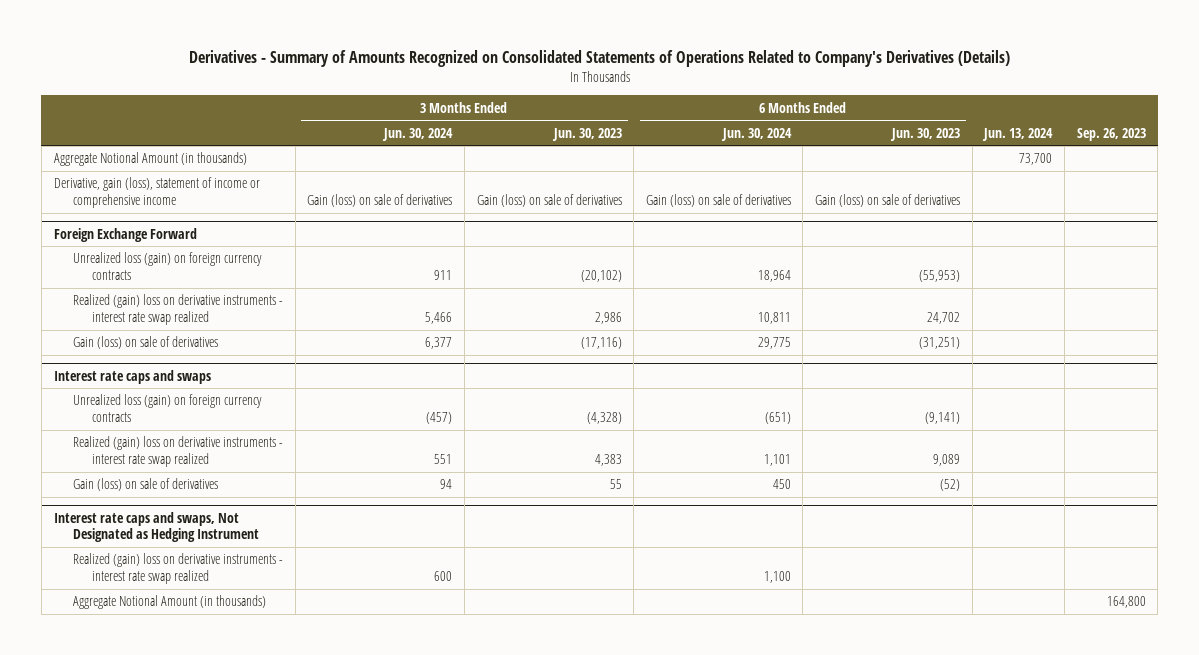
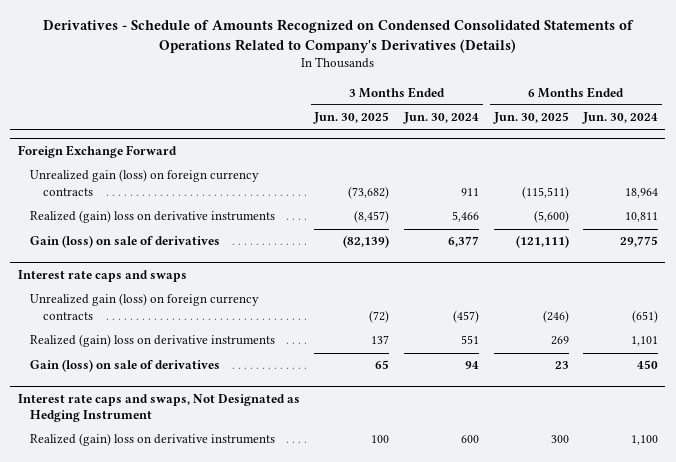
- Derivatives - Summary of Amounts Recognized on Consolidated Statements of Operations Related to Company's Derivatives (Details)
+ Derivatives - Schedule of Amounts Recognized on Condensed Consolidated Statements of Operations Related to Company's Derivatives (Details)
- | 3 Months Ended Jun. 30, 2024 | 3 Months Ended Jun. 30, 2023 | 6 Months Ended Jun. 30, 2024 | 6 Months Ended Jun. 30, 2023 | Jun. 13, 2024 | Sep. 26, 2023
+ | 3 Months Ended Jun. 30, 2025 | 3 Months Ended Jun. 30, 2024 | 6 Months Ended Jun. 30, 2025 | 6 Months Ended Jun. 30, 2024
- Aggregate Notional Amount (in thousands) | | | | | 73,700 |
- Derivative, gain (loss), statement of income or comprehensive income | Gain (loss) on sale of derivatives | Gain (loss) on sale of derivatives | Gain (loss) on sale of derivatives | Gain (loss) on sale of derivatives | |
@ Foreign Exchange Forward
- Unrealized loss (gain) on foreign currency contracts | 911 | (20,102) | 18,964 | (55,953) | |
- Realized (gain) loss on derivative instruments - interest rate swap realized | 5,466 | 2,986 | 10,811 | 24,702 | |
+ Unrealized gain (loss) on foreign currency contracts | (73,682) | 911 | (115,511) | 18,964
+ Realized (gain) loss on derivative instruments | (8,457) | 5,466 | (5,600) | 10,811
@ Interest rate caps and swaps
- Unrealized loss (gain) on foreign currency contracts | (457) | (4,328) | (651) | (9,141) | |
- Realized (gain) loss on derivative instruments - interest rate swap realized | 551 | 4,383 | 1,101 | 9,089 | |
+ Unrealized gain (loss) on foreign currency contracts | (72) | (457) | (246) | (651)
+ Realized (gain) loss on derivative instruments | 137 | 551 | 269 | 1,101
@ Interest rate caps and swaps, Not Designated as Hedging Instrument
- Realized (gain) loss on derivative instruments - interest rate swap realized | 600 | | 1,100 | | |
- Aggregate Notional Amount (in thousands) | | | | | | 164,800
+ Realized (gain) loss on derivative instruments | 100 | 600 | 300 | 1,100

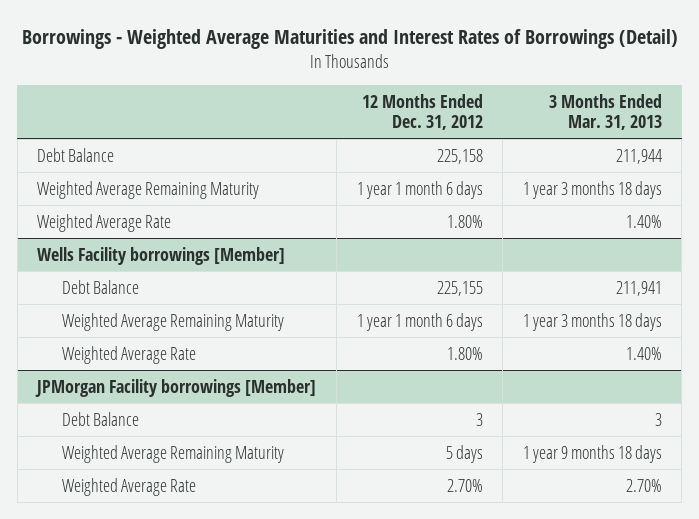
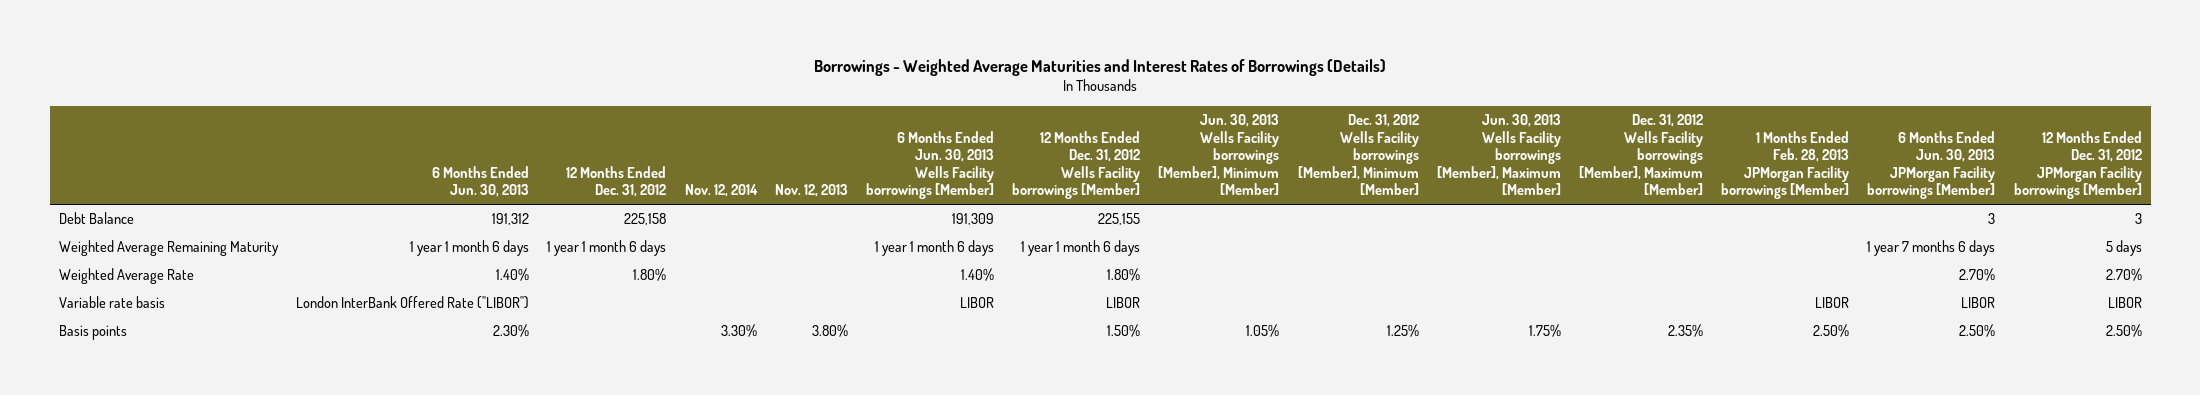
- Borrowings - Weighted Average Maturities and Interest Rates of Borrowings (Detail)
+ Borrowings - Weighted Average Maturities and Interest Rates of Borrowings (Details)
- | 12 Months Ended Dec. 31, 2012 | 3 Months Ended Mar. 31, 2013
+ | 6 Months Ended Jun. 30, 2013 | 12 Months Ended Dec. 31, 2012 | Nov. 12, 2014 | Nov. 12, 2013 | 6 Months Ended Jun. 30, 2013 Wells Facility borrowings [Member] | 12 Months Ended Dec. 31, 2012 Wells Facility borrowings [Member] | Jun. 30, 2013 Wells Facility borrowings [Member], Minimum [Member] | Dec. 31, 2012 Wells Facility borrowings [Member], Minimum [Member] | Jun. 30, 2013 Wells Facility borrowings [Member], Maximum [Member] | Dec. 31, 2012 Wells Facility borrowings [Member], Maximum [Member] | 1 Months Ended Feb. 28, 2013 JPMorgan Facility borrowings [Member] | 6 Months Ended Jun. 30, 2013 JPMorgan Facility borrowings [Member] | 12 Months Ended Dec. 31, 2012 JPMorgan Facility borrowings [Member]
- Wells Facility borrowings [Member]
- Debt Balance | 225,155 | 211,941
- Weighted Average Remaining Maturity | 1 year 1 month 6 days | 1 year 3 months 18 days
- Weighted Average Rate | 1.80% | 1.40%
- JPMorgan Facility borrowings [Member]
- Debt Balance | 3 | 3
- Weighted Average Remaining Maturity | 5 days | 1 year 9 months 18 days
- Weighted Average Rate | 2.70% | 2.70%
+ Variable rate basis | London InterBank Offered Rate ("LIBOR") | | | | LIBOR | LIBOR | | | | | LIBOR | LIBOR | LIBOR
+ Basis points | 2.30% | | 3.30% | 3.80% | | 1.50% | 1.05% | 1.25% | 1.75% | 2.35% | 2.50% | 2.50% | 2.50%

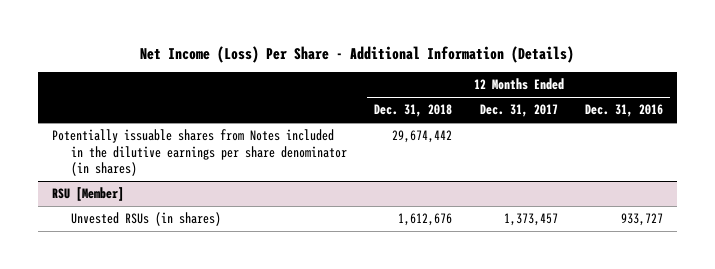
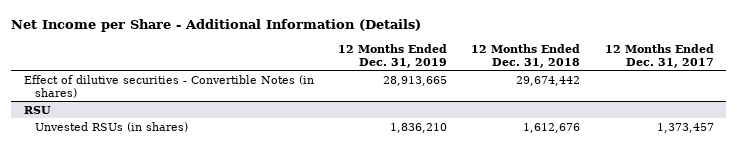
- Net Income (Loss) Per Share - Additional Information (Details)
+ Net Income per Share - Additional Information (Details)
- | 12 Months Ended Dec. 31, 2018 | 12 Months Ended Dec. 31, 2017 | 12 Months Ended Dec. 31, 2016
+ | 12 Months Ended Dec. 31, 2019 | 12 Months Ended Dec. 31, 2018 | 12 Months Ended Dec. 31, 2017
- Potentially issuable shares from Notes included in the dilutive earnings per share denominator (in shares) | 29,674,442 | |
- RSU [Member]
+ Effect of dilutive securities - Convertible Notes (in shares) | 28,913,665 | 29,674,442 |
+ RSU

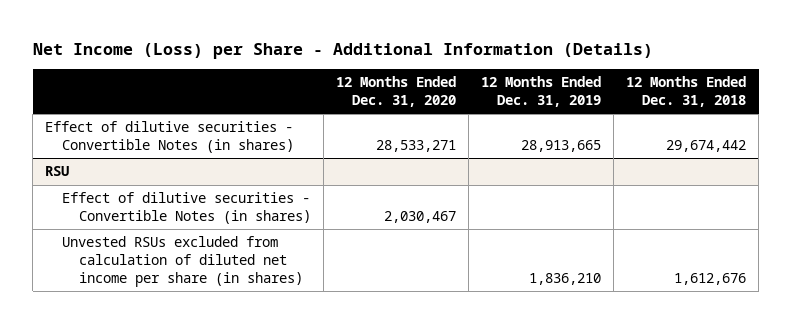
- Net Income per Share - Additional Information (Details)
+ Net Income (Loss) per Share - Additional Information (Details)
- | 12 Months Ended Dec. 31, 2019 | 12 Months Ended Dec. 31, 2018 | 12 Months Ended Dec. 31, 2017
+ | 12 Months Ended Dec. 31, 2020 | 12 Months Ended Dec. 31, 2019 | 12 Months Ended Dec. 31, 2018
@ RSU
- Unvested RSUs (in shares) | 1,836,210 | 1,612,676 | 1,373,457
+ Effect of dilutive securities - Convertible Notes (in shares) | 2,030,467 | |
+ Unvested RSUs excluded from calculation of diluted net income per share (in shares) | | 1,836,210 | 1,612,676

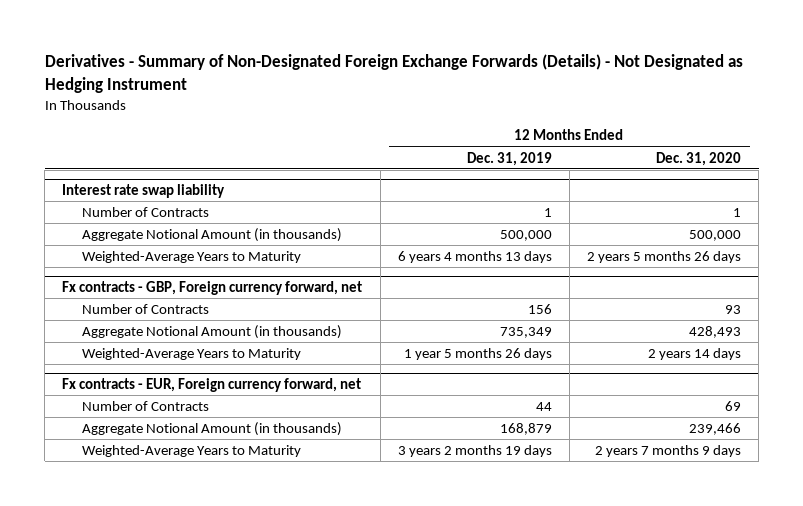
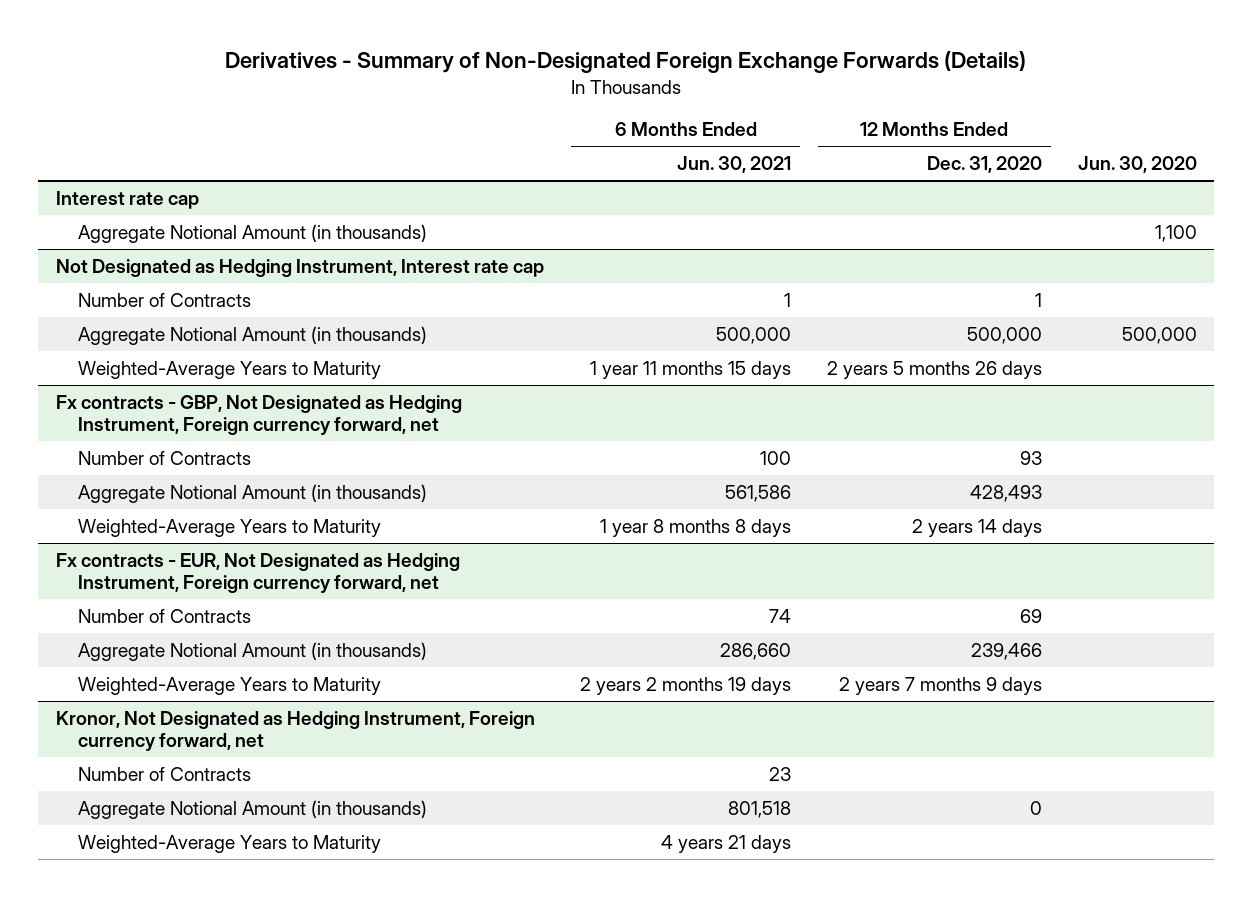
- Derivatives - Summary of Non-Designated Foreign Exchange Forwards (Details) - Not Designated as Hedging Instrument
+ Derivatives - Summary of Non-Designated Foreign Exchange Forwards (Details)
- | 12 Months Ended Dec. 31, 2019 | 12 Months Ended Dec. 31, 2020
+ | 6 Months Ended Jun. 30, 2021 | 12 Months Ended Dec. 31, 2020 | Jun. 30, 2020
- Interest rate swap liability
+ Interest rate cap
+ Aggregate Notional Amount (in thousands) | | | 1,100
+ Not Designated as Hedging Instrument, Interest rate cap
- Fx contracts - GBP, Foreign currency forward, net
+ Fx contracts - GBP, Not Designated as Hedging Instrument, Foreign currency forward, net
- Fx contracts - EUR, Foreign currency forward, net
+ Fx contracts - EUR, Not Designated as Hedging Instrument, Foreign currency forward, net
+ Kronor, Not Designated as Hedging Instrument, Foreign currency forward, net
+ Number of Contracts | 23 | |
+ Aggregate Notional Amount (in thousands) | 801,518 | 0 |
+ Weighted-Average Years to Maturity | 4 years 21 days | |

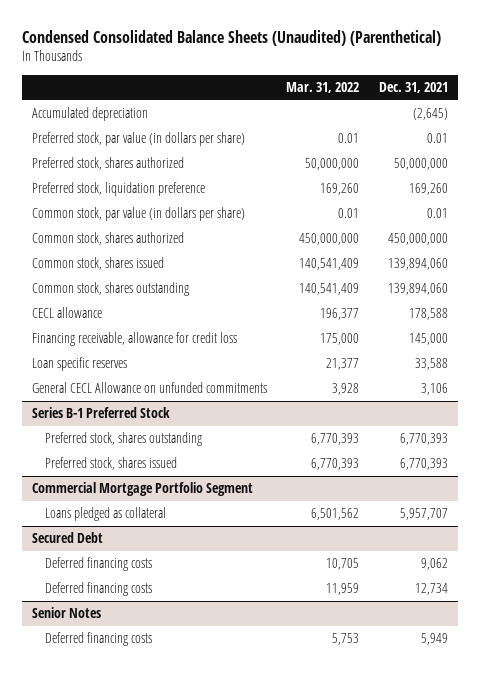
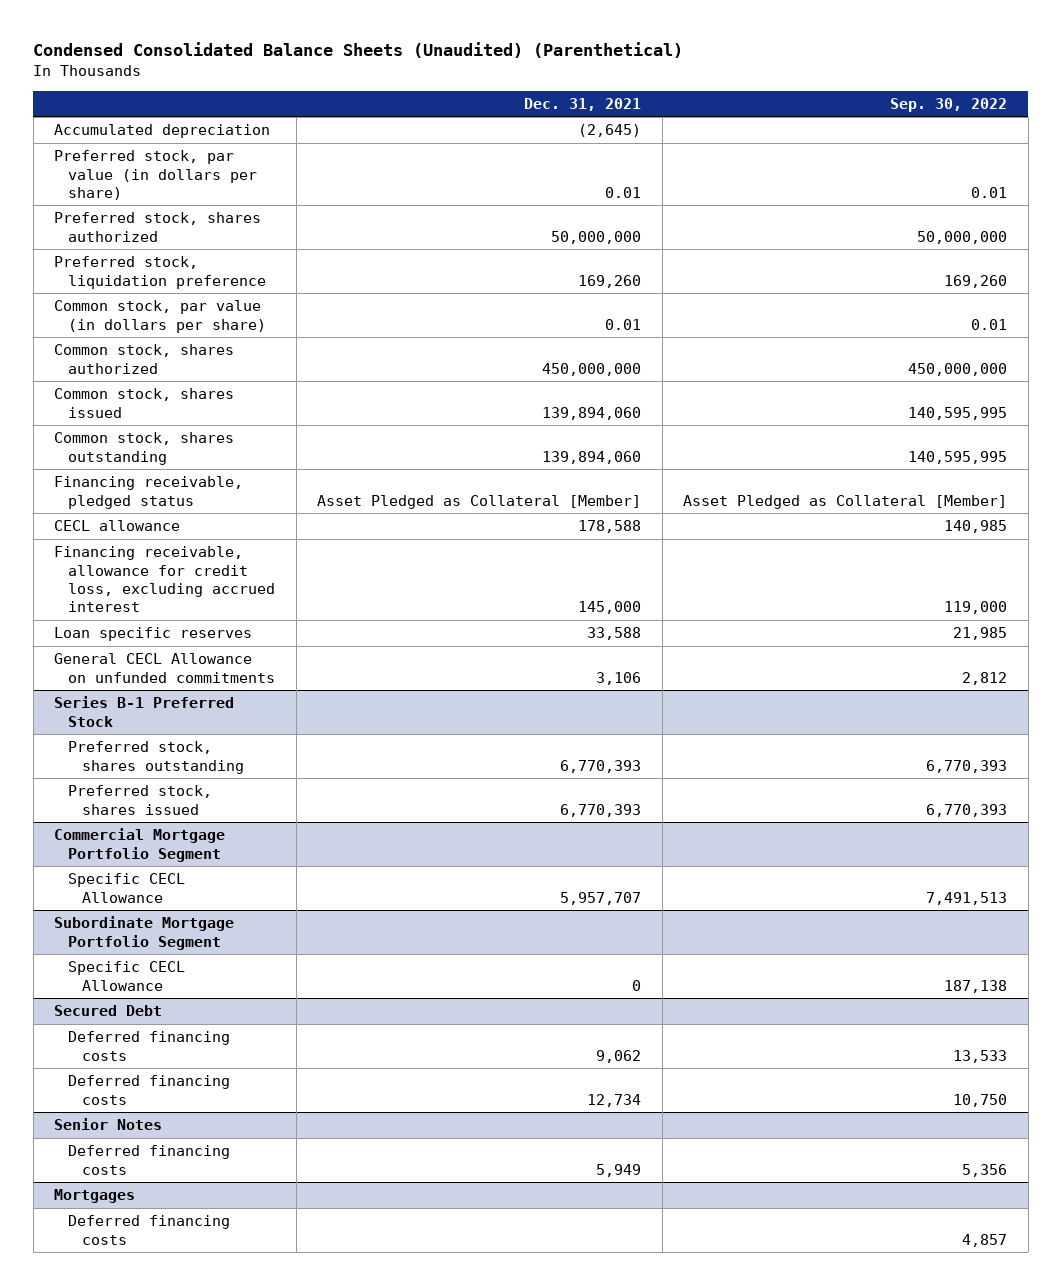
- | Mar. 31, 2022 | Dec. 31, 2021
+ | Dec. 31, 2021 | Sep. 30, 2022
+ Financing receivable, pledged status | Asset Pledged as Collateral [Member] | Asset Pledged as Collateral [Member]
- Financing receivable, allowance for credit loss | 175,000 | 145,000
+ Financing receivable, allowance for credit loss, excluding accrued interest | 145,000 | 119,000
@ Commercial Mortgage Portfolio Segment
- Loans pledged as collateral | 6,501,562 | 5,957,707
+ Specific CECL Allowance | 5,957,707 | 7,491,513
+ Subordinate Mortgage Portfolio Segment
+ Specific CECL Allowance | 0 | 187,138
+ Mortgages
+ Deferred financing costs | | 4,857

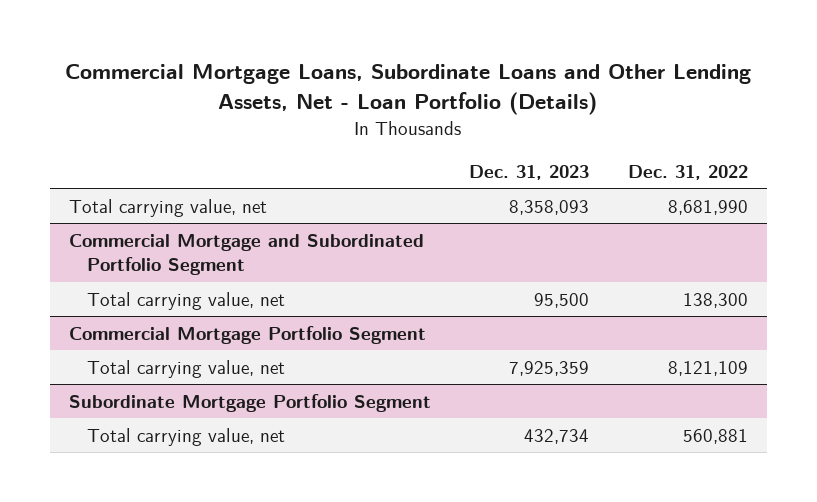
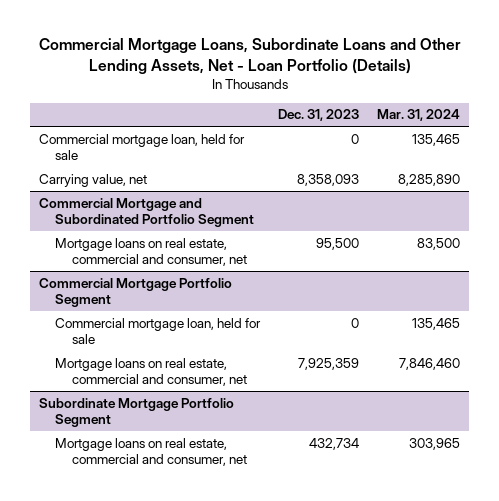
- | Dec. 31, 2023 | Dec. 31, 2022
+ | Dec. 31, 2023 | Mar. 31, 2024
- Total carrying value, net | 8,358,093 | 8,681,990
+ Commercial mortgage loan, held for sale | 0 | 135,465
+ Carrying value, net | 8,358,093 | 8,285,890
@ Commercial Mortgage and Subordinated Portfolio Segment
- Total carrying value, net | 95,500 | 138,300
+ Mortgage loans on real estate, commercial and consumer, net | 95,500 | 83,500
@ Commercial Mortgage Portfolio Segment
- Total carrying value, net | 7,925,359 | 8,121,109
+ Commercial mortgage loan, held for sale | 0 | 135,465
+ Mortgage loans on real estate, commercial and consumer, net | 7,925,359 | 7,846,460
@ Subordinate Mortgage Portfolio Segment
- Total carrying value, net | 432,734 | 560,881
+ Mortgage loans on real estate, commercial and consumer, net | 432,734 | 303,965

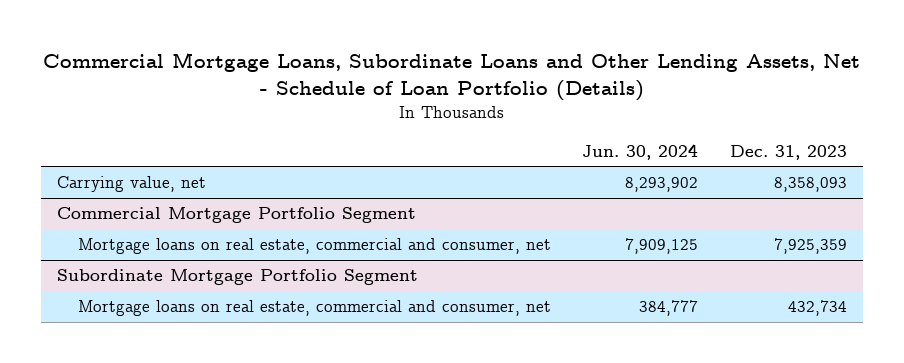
- Commercial Mortgage Loans, Subordinate Loans and Other Lending Assets, Net - Loan Portfolio (Details)
+ Commercial Mortgage Loans, Subordinate Loans and Other Lending Assets, Net - Schedule of Loan Portfolio (Details)
- | Dec. 31, 2023 | Mar. 31, 2024
+ | Jun. 30, 2024 | Dec. 31, 2023
- Commercial mortgage loan, held for sale | 0 | 135,465
- Commercial Mortgage and Subordinated Portfolio Segment
- Mortgage loans on real estate, commercial and consumer, net | 95,500 | 83,500
@ Commercial Mortgage Portfolio Segment
- Commercial mortgage loan, held for sale | 0 | 135,465

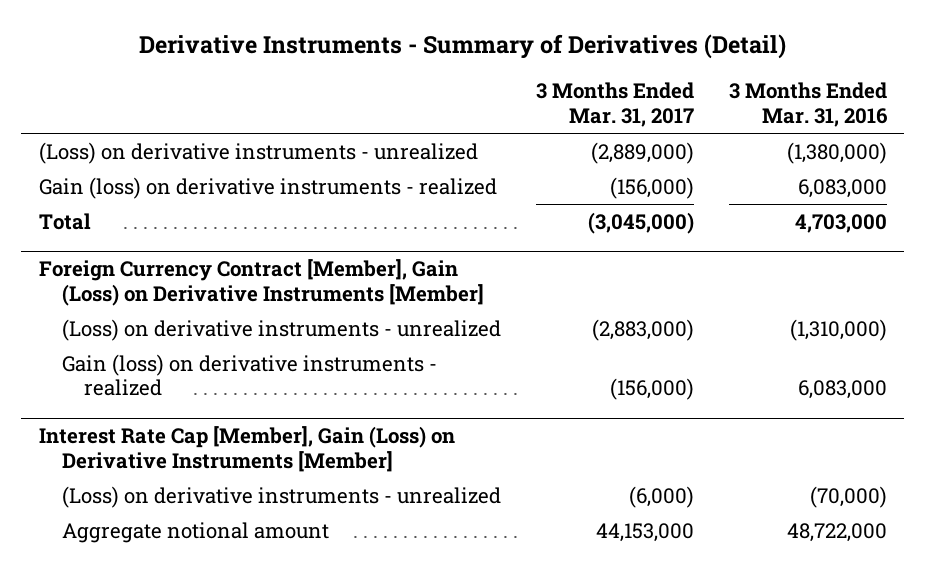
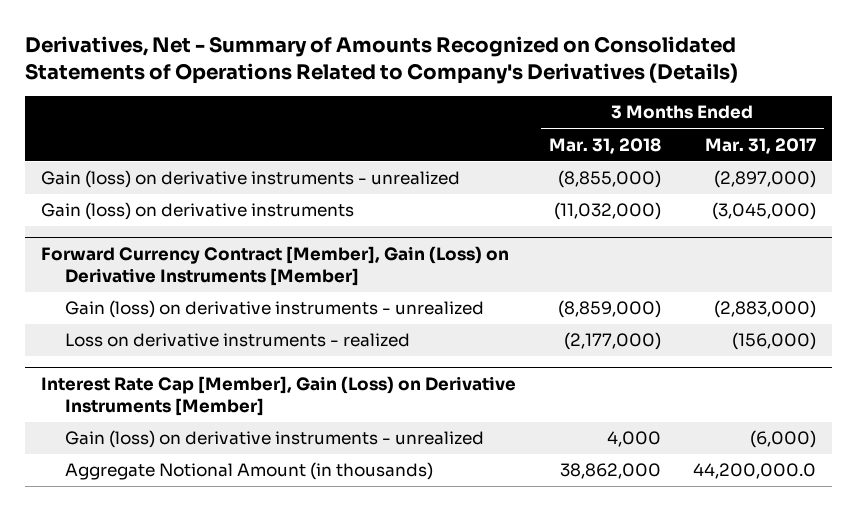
- Derivative Instruments - Summary of Derivatives (Detail)
+ Derivatives, Net - Summary of Amounts Recognized on Consolidated Statements of Operations Related to Company's Derivatives (Details)
- | 3 Months Ended Mar. 31, 2017 | 3 Months Ended Mar. 31, 2016
+ | 3 Months Ended Mar. 31, 2018 | 3 Months Ended Mar. 31, 2017
- (Loss) on derivative instruments - unrealized | (2,889,000) | (1,380,000)
- Gain (loss) on derivative instruments - realized | (156,000) | 6,083,000
- Total | (3,045,000) | 4,703,000
- Foreign Currency Contract [Member], Gain (Loss) on Derivative Instruments [Member]
- (Loss) on derivative instruments - unrealized | (2,883,000) | (1,310,000)
- Gain (loss) on derivative instruments - realized | (156,000) | 6,083,000
+ Gain (loss) on derivative instruments - unrealized | (8,855,000) | (2,897,000)
+ Gain (loss) on derivative instruments | (11,032,000) | (3,045,000)
+ Forward Currency Contract [Member], Gain (Loss) on Derivative Instruments [Member]
+ Gain (loss) on derivative instruments - unrealized | (8,859,000) | (2,883,000)
+ Loss on derivative instruments - realized | (2,177,000) | (156,000)
@ Interest Rate Cap [Member], Gain (Loss) on Derivative Instruments [Member]
- (Loss) on derivative instruments - unrealized | (6,000) | (70,000)
- Aggregate notional amount | 44,153,000 | 48,722,000
+ Gain (loss) on derivative instruments - unrealized | 4,000 | (6,000)
+ Aggregate Notional Amount (in thousands) | 38,862,000 | 44,200,000.0

